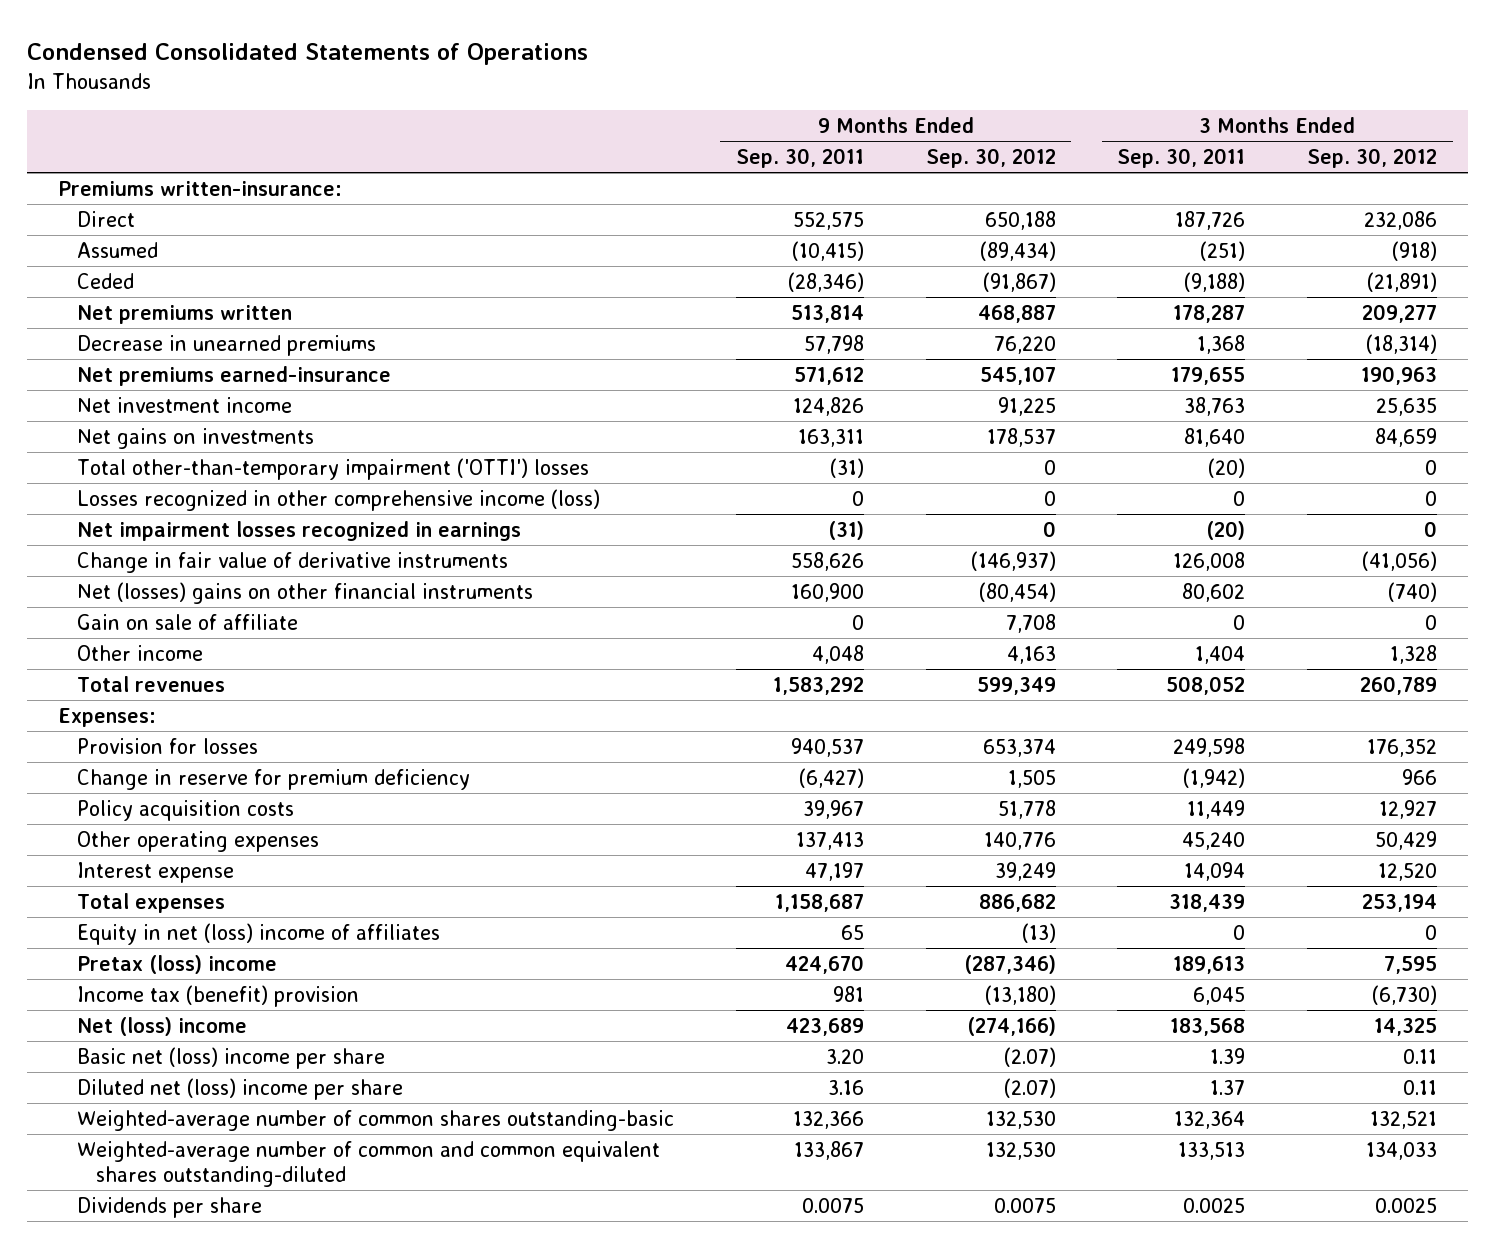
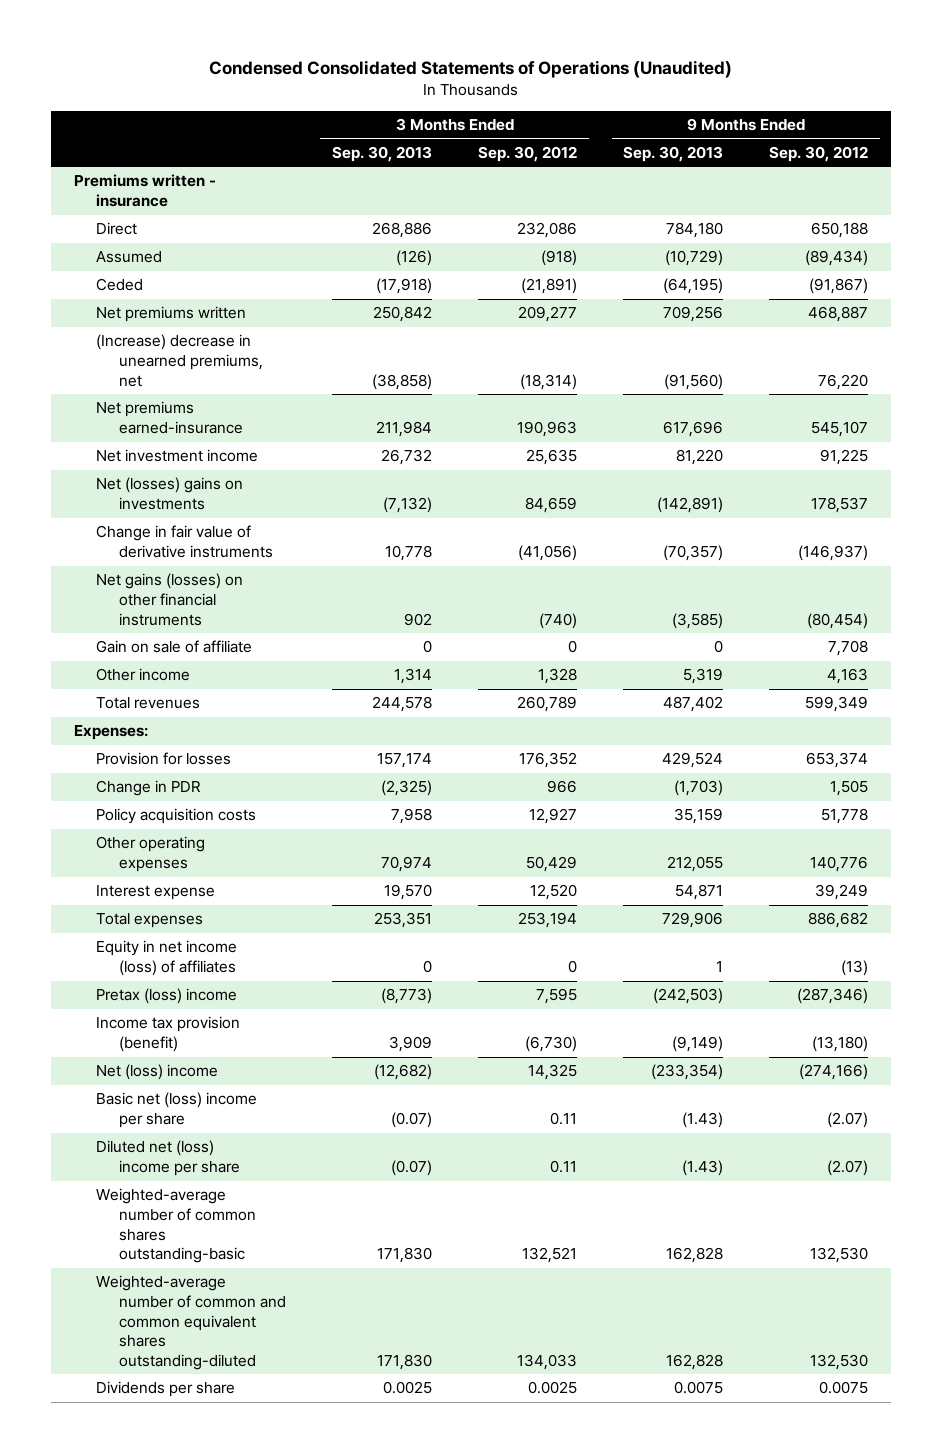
- Condensed Consolidated Statements of Operations
+ Condensed Consolidated Statements of Operations (Unaudited)
- | 9 Months Ended Sep. 30, 2011 | 9 Months Ended Sep. 30, 2012 | 3 Months Ended Sep. 30, 2011 | 3 Months Ended Sep. 30, 2012
+ | 3 Months Ended Sep. 30, 2013 | 3 Months Ended Sep. 30, 2012 | 9 Months Ended Sep. 30, 2013 | 9 Months Ended Sep. 30, 2012
- Premiums written-insurance:
+ Premiums written - insurance
- Decrease in unearned premiums | 57,798 | 76,220 | 1,368 | (18,314)
+ (Increase) decrease in unearned premiums, net | (38,858) | (18,314) | (91,560) | 76,220
- Net gains on investments | 163,311 | 178,537 | 81,640 | 84,659
- Total other-than-temporary impairment ('OTTI') losses | (31) | 0 | (20) | 0
- Losses recognized in other comprehensive income (loss) | 0 | 0 | 0 | 0
- Net impairment losses recognized in earnings | (31) | 0 | (20) | 0
+ Net (losses) gains on investments | (7,132) | 84,659 | (142,891) | 178,537
- Net (losses) gains on other financial instruments | 160,900 | (80,454) | 80,602 | (740)
+ Net gains (losses) on other financial instruments | 902 | (740) | (3,585) | (80,454)
- Change in reserve for premium deficiency | (6,427) | 1,505 | (1,942) | 966
+ Change in PDR | (2,325) | 966 | (1,703) | 1,505
- Equity in net (loss) income of affiliates | 65 | (13) | 0 | 0
+ Equity in net income (loss) of affiliates | 0 | 0 | 1 | (13)
- Income tax (benefit) provision | 981 | (13,180) | 6,045 | (6,730)
+ Income tax provision (benefit) | 3,909 | (6,730) | (9,149) | (13,180)

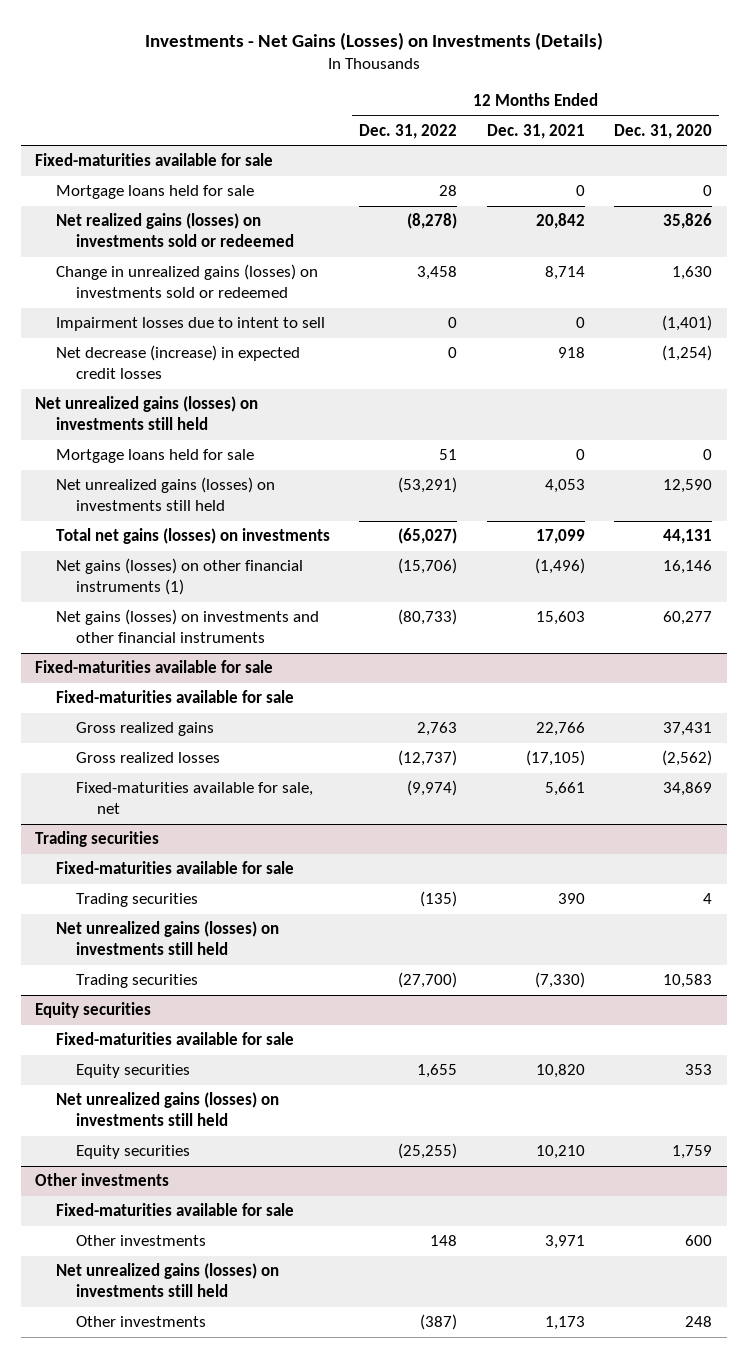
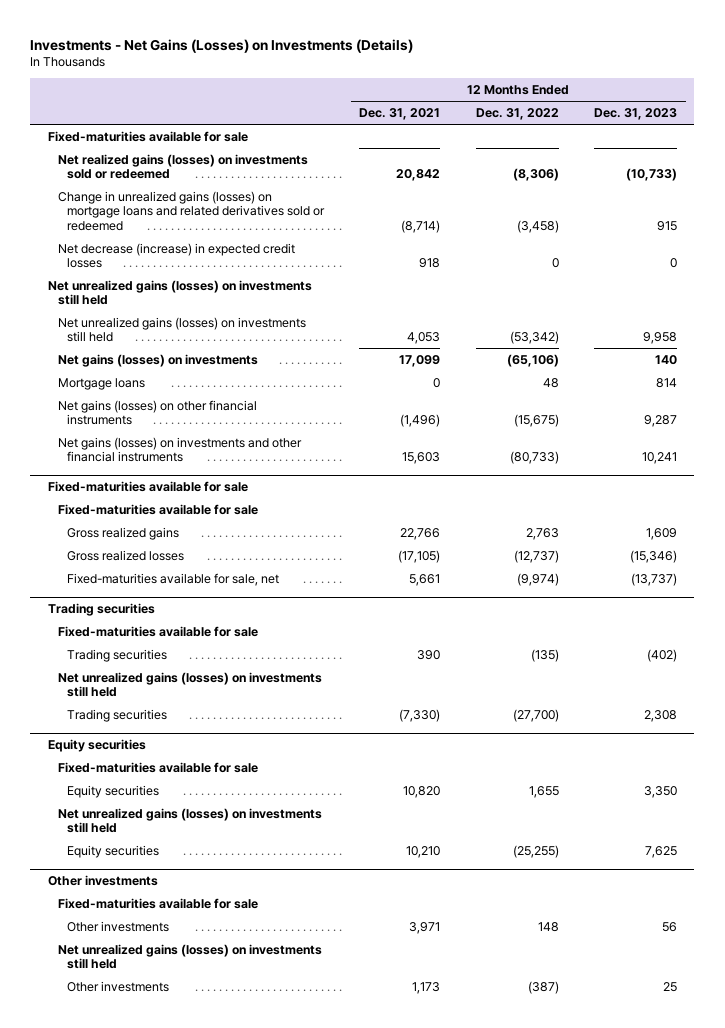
- | 12 Months Ended Dec. 31, 2022 | 12 Months Ended Dec. 31, 2021 | 12 Months Ended Dec. 31, 2020
+ | 12 Months Ended Dec. 31, 2021 | 12 Months Ended Dec. 31, 2022 | 12 Months Ended Dec. 31, 2023
- Mortgage loans held for sale | 28 | 0 | 0
- Net realized gains (losses) on investments sold or redeemed | (8,278) | 20,842 | 35,826
- Change in unrealized gains (losses) on investments sold or redeemed | 3,458 | 8,714 | 1,630
- Impairment losses due to intent to sell | 0 | 0 | (1,401)
+ Net realized gains (losses) on investments sold or redeemed | 20,842 | (8,306) | (10,733)
+ Change in unrealized gains (losses) on mortgage loans and related derivatives sold or redeemed | (8,714) | (3,458) | 915
- Mortgage loans held for sale | 51 | 0 | 0
- Net unrealized gains (losses) on investments still held | (53,291) | 4,053 | 12,590
- Total net gains (losses) on investments | (65,027) | 17,099 | 44,131
- Net gains (losses) on other financial instruments (1) | (15,706) | (1,496) | 16,146
+ Net unrealized gains (losses) on investments still held | 4,053 | (53,342) | 9,958
+ Net gains (losses) on investments | 17,099 | (65,106) | 140
+ Mortgage loans | 0 | 48 | 814
+ Net gains (losses) on other financial instruments | (1,496) | (15,675) | 9,287

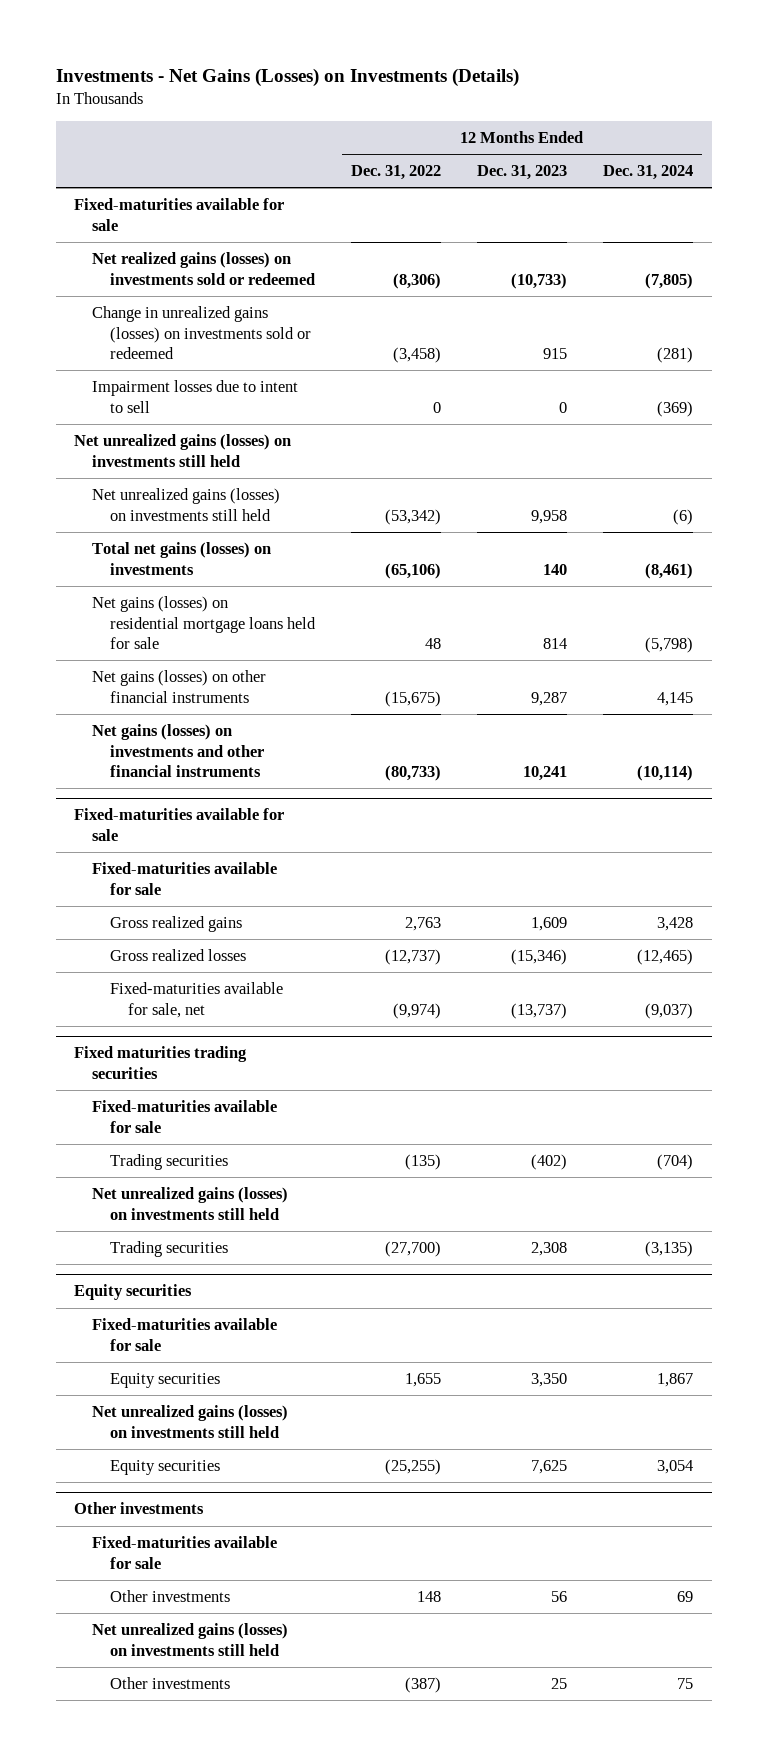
- | 12 Months Ended Dec. 31, 2021 | 12 Months Ended Dec. 31, 2022 | 12 Months Ended Dec. 31, 2023
+ | 12 Months Ended Dec. 31, 2022 | 12 Months Ended Dec. 31, 2023 | 12 Months Ended Dec. 31, 2024
- Change in unrealized gains (losses) on mortgage loans and related derivatives sold or redeemed | (8,714) | (3,458) | 915
- Net decrease (increase) in expected credit losses | 918 | 0 | 0
+ Change in unrealized gains (losses) on investments sold or redeemed | (3,458) | 915 | (281)
+ Impairment losses due to intent to sell | 0 | 0 | (369)
- Net gains (losses) on investments | 17,099 | (65,106) | 140
- Mortgage loans | 0 | 48 | 814
+ Total net gains (losses) on investments | (65,106) | 140 | (8,461)
+ Net gains (losses) on residential mortgage loans held for sale | 48 | 814 | (5,798)
- Trading securities
+ Fixed maturities trading securities

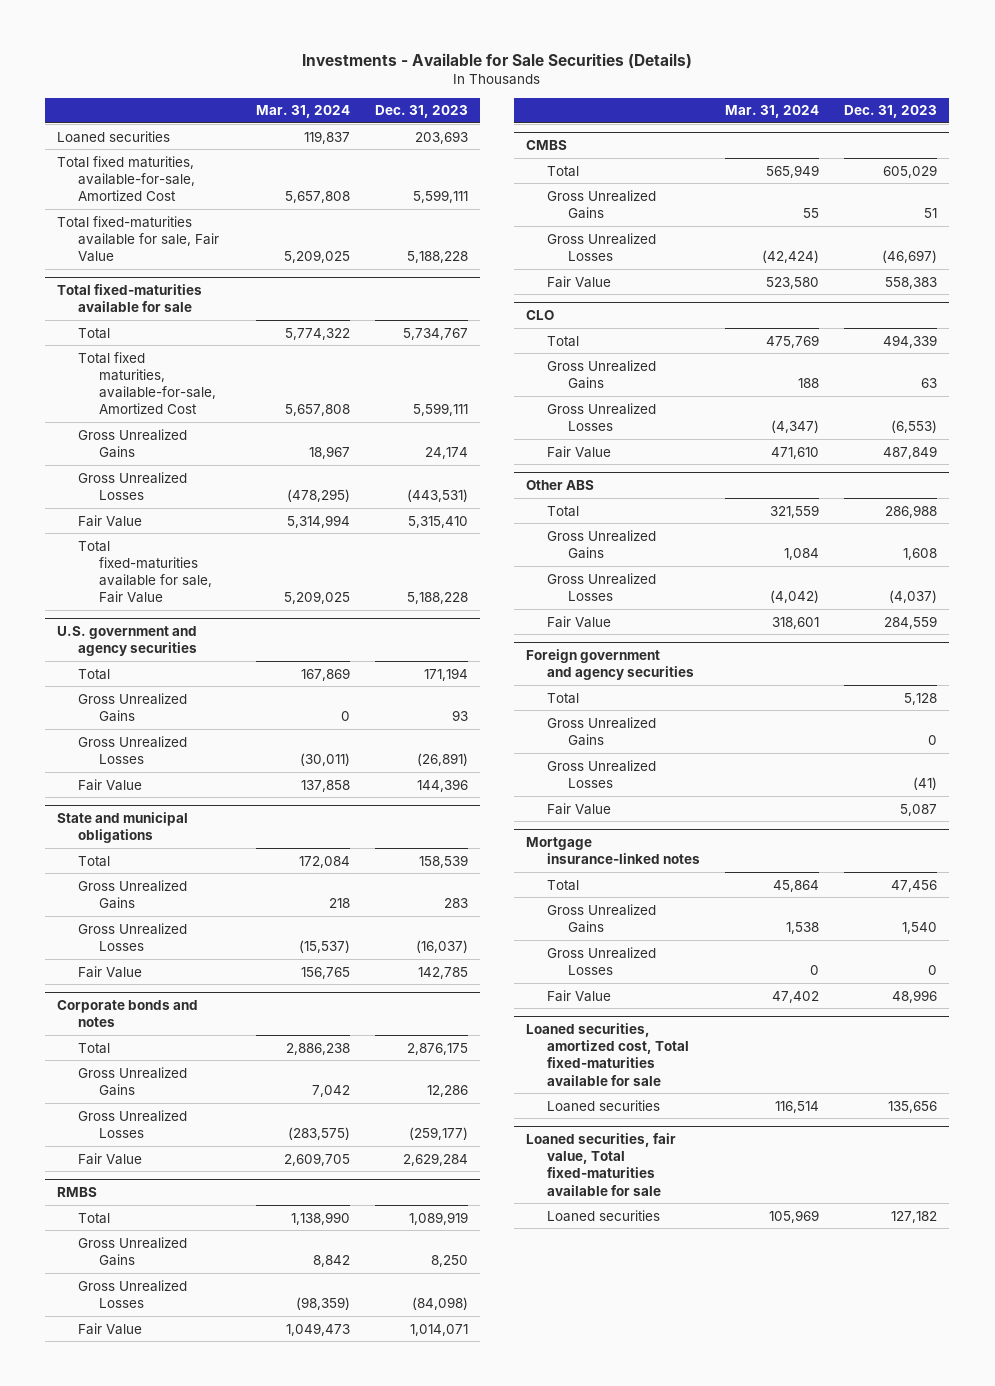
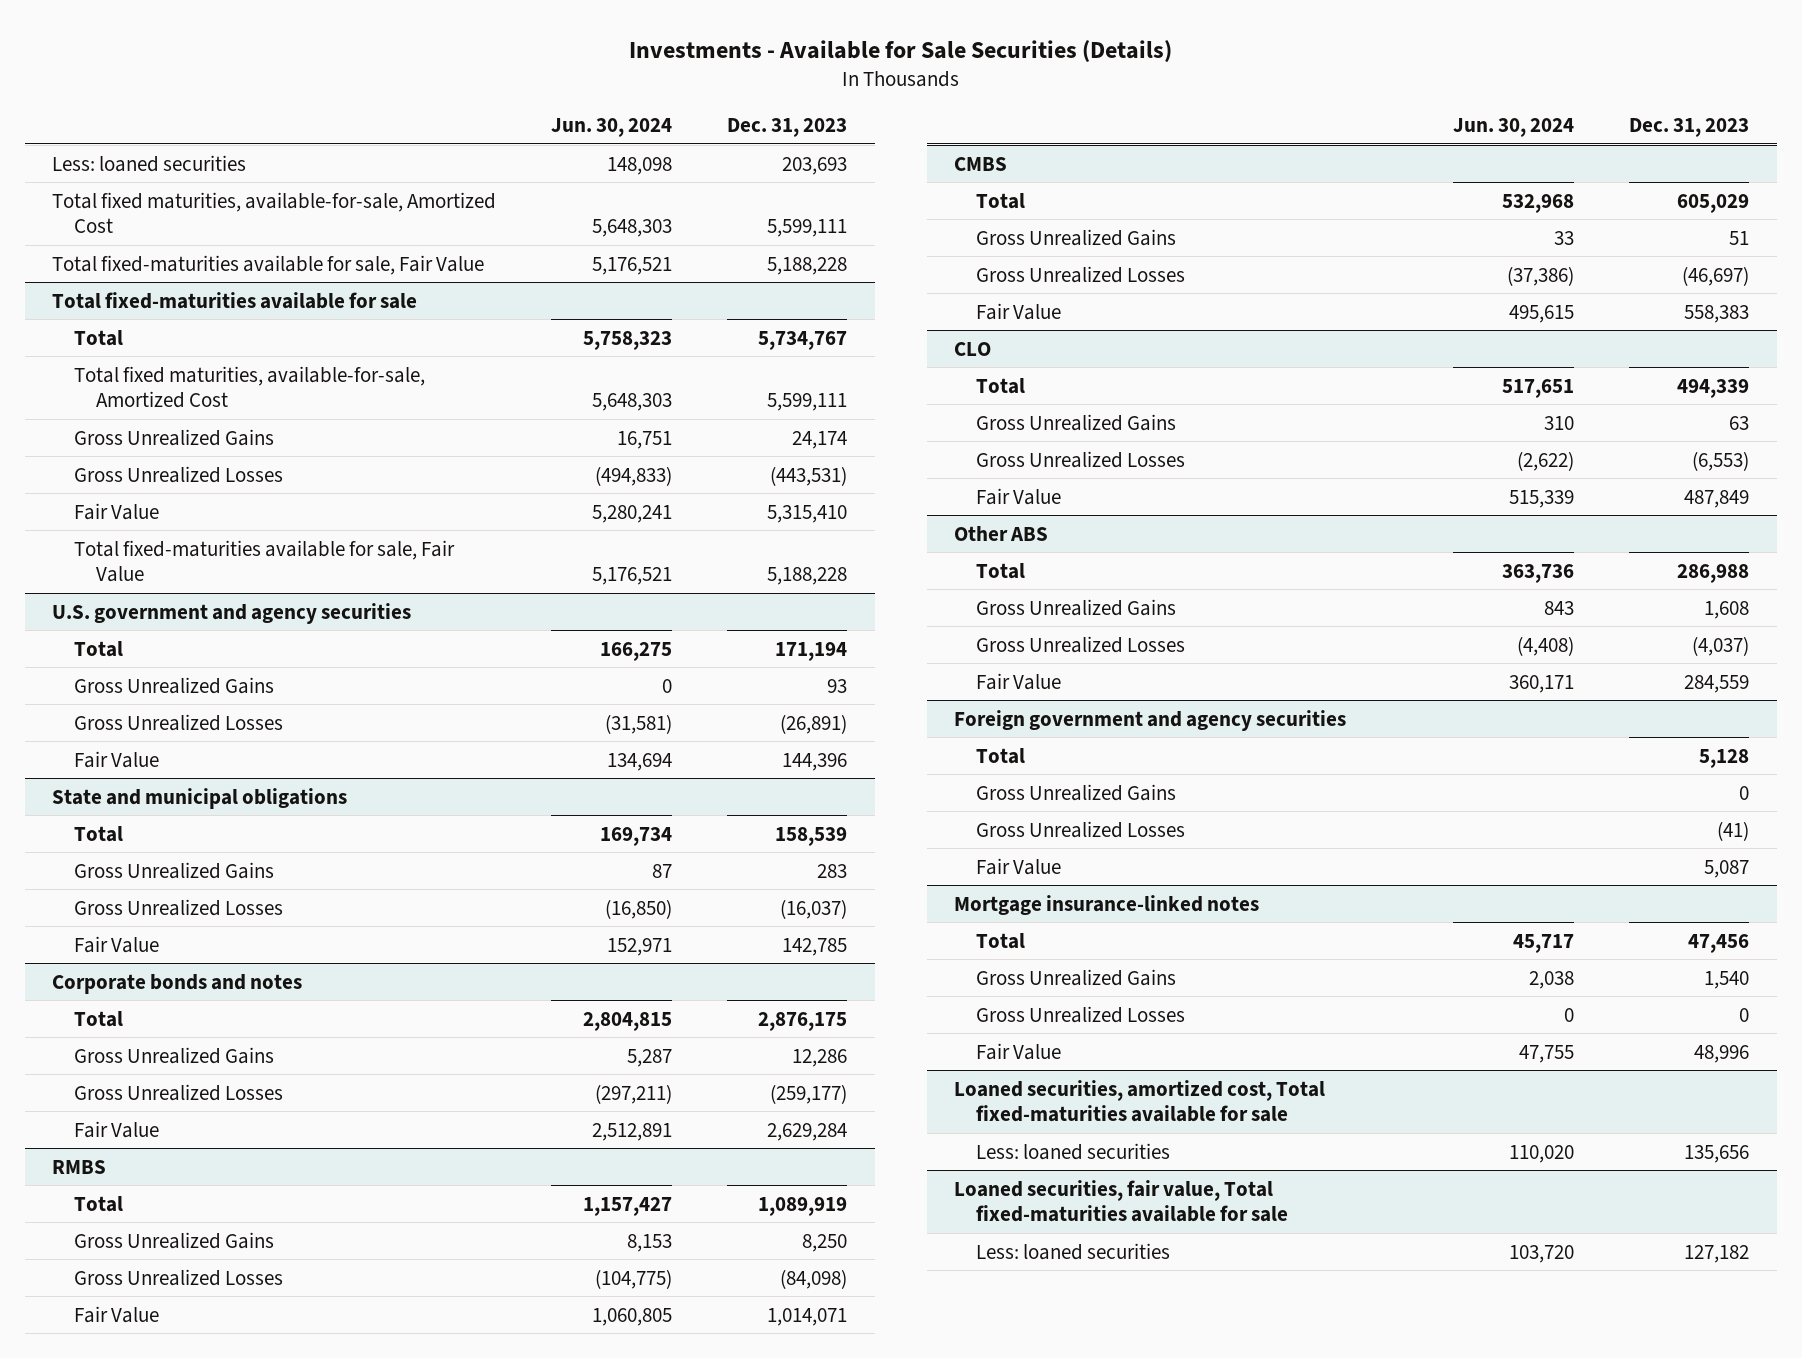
- | Mar. 31, 2024 | Dec. 31, 2023
+ | Jun. 30, 2024 | Dec. 31, 2023
- Loaned securities | 119,837 | 203,693
+ Less: loaned securities | 148,098 | 203,693
@ Loaned securities, amortized cost, Total fixed-maturities available for sale
- Loaned securities | 116,514 | 135,656
+ Less: loaned securities | 110,020 | 135,656
@ Loaned securities, fair value, Total fixed-maturities available for sale
- Loaned securities | 105,969 | 127,182
+ Less: loaned securities | 103,720 | 127,182

